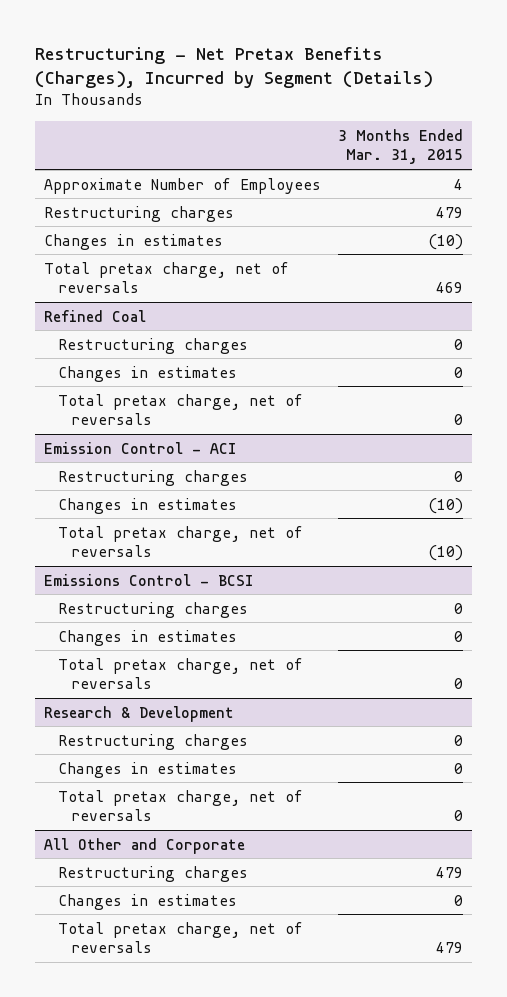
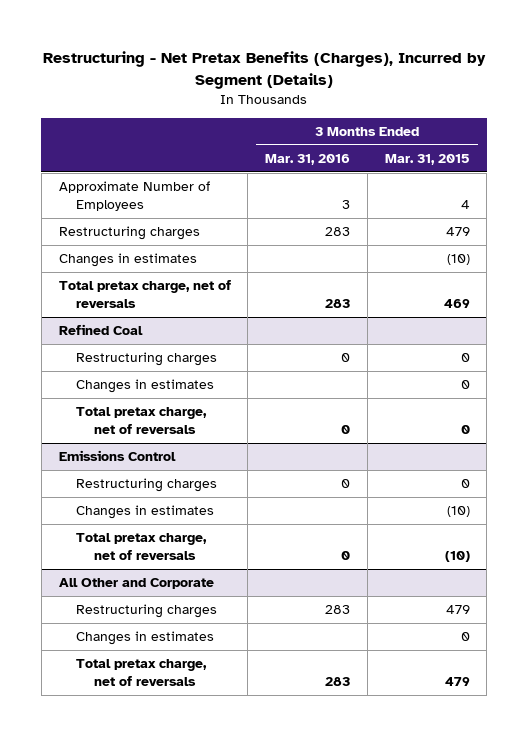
- | 3 Months Ended Mar. 31, 2015
+ | 3 Months Ended Mar. 31, 2016 | 3 Months Ended Mar. 31, 2015
- Emission Control - ACI
+ Emissions Control
- Emissions Control - BCSI
- Restructuring charges | 0
- Changes in estimates | 0
- Total pretax charge, net of reversals | 0
- Research & Development
- Restructuring charges | 0
- Changes in estimates | 0
- Total pretax charge, net of reversals | 0

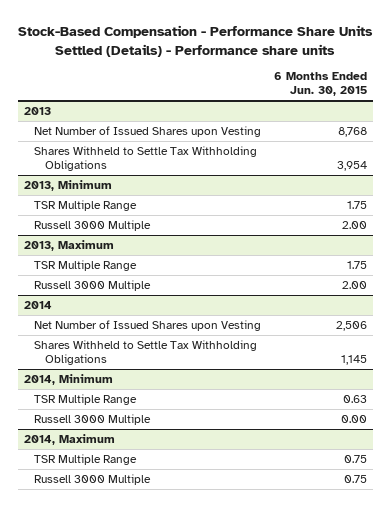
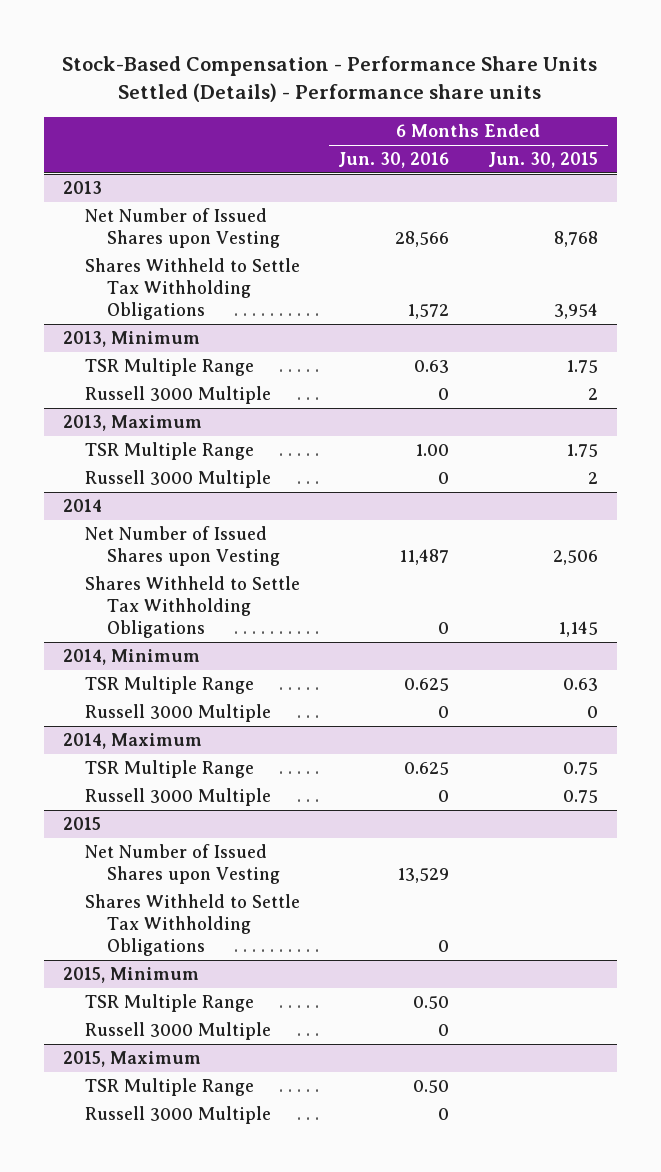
- | 6 Months Ended Jun. 30, 2015
+ | 6 Months Ended Jun. 30, 2016 | 6 Months Ended Jun. 30, 2015
@ 2013, Minimum
- Russell 3000 Multiple | 2.00
+ Russell 3000 Multiple | 0 | 2
@ 2013, Maximum
- Russell 3000 Multiple | 2.00
+ Russell 3000 Multiple | 0 | 2
@ 2014, Minimum
- Russell 3000 Multiple | 0.00
+ Russell 3000 Multiple | 0 | 0
+ 2015
+ Net Number of Issued Shares upon Vesting | 13,529 |
+ Shares Withheld to Settle Tax Withholding Obligations | 0 |
+ 2015, Minimum
+ TSR Multiple Range | 0.50 |
+ Russell 3000 Multiple | 0 |
+ 2015, Maximum
+ TSR Multiple Range | 0.50 |
+ Russell 3000 Multiple | 0 |

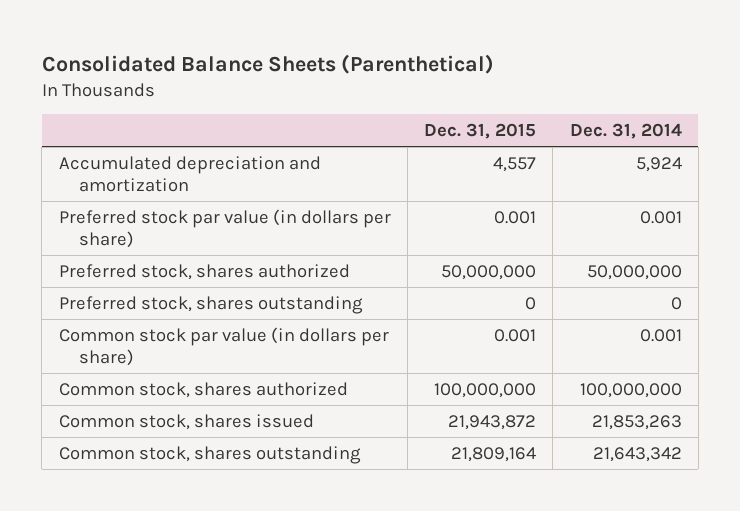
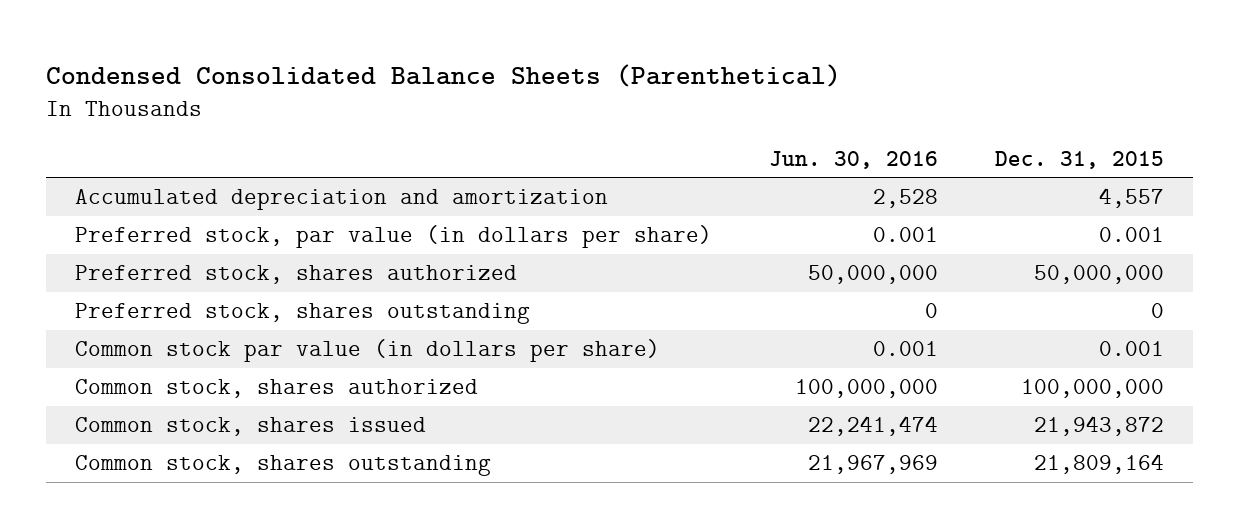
- Consolidated Balance Sheets (Parenthetical)
+ Condensed Consolidated Balance Sheets (Parenthetical)
- | Dec. 31, 2015 | Dec. 31, 2014
+ | Jun. 30, 2016 | Dec. 31, 2015
- Preferred stock par value (in dollars per share) | 0.001 | 0.001
+ Preferred stock, par value (in dollars per share) | 0.001 | 0.001

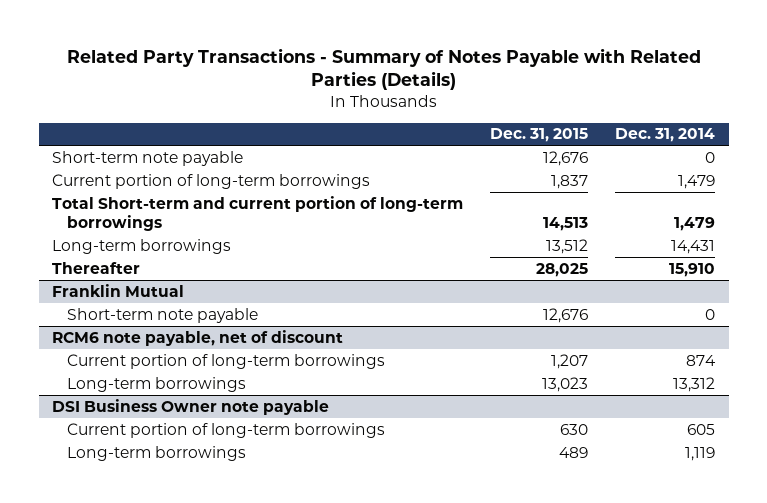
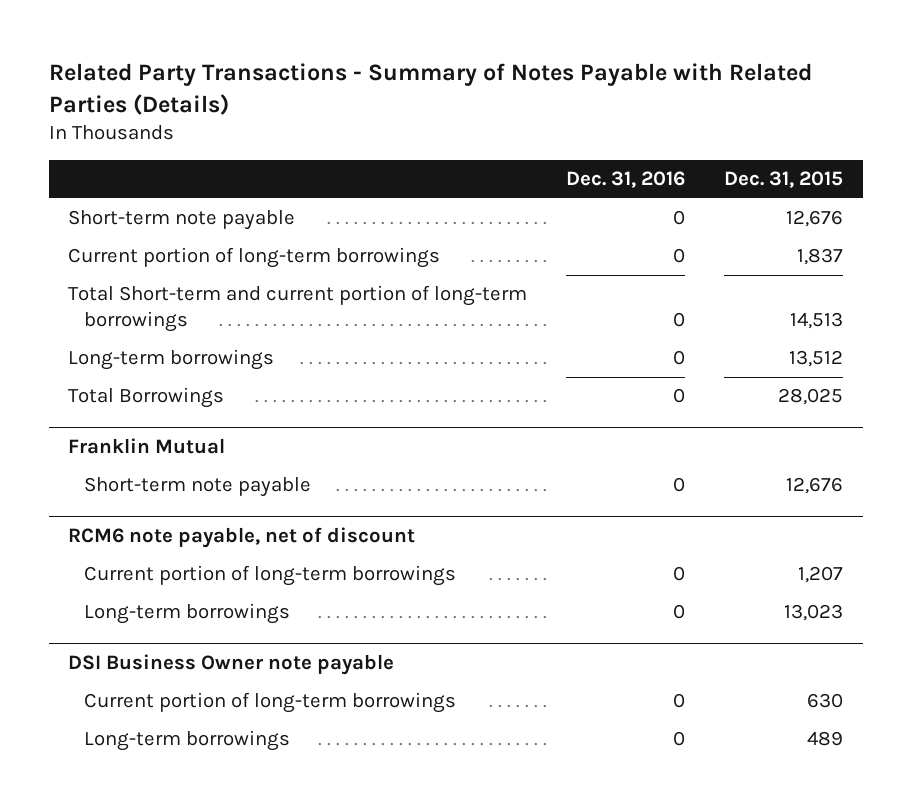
- | Dec. 31, 2015 | Dec. 31, 2014
+ | Dec. 31, 2016 | Dec. 31, 2015
- Thereafter | 28,025 | 15,910
+ Total Borrowings | 0 | 28,025

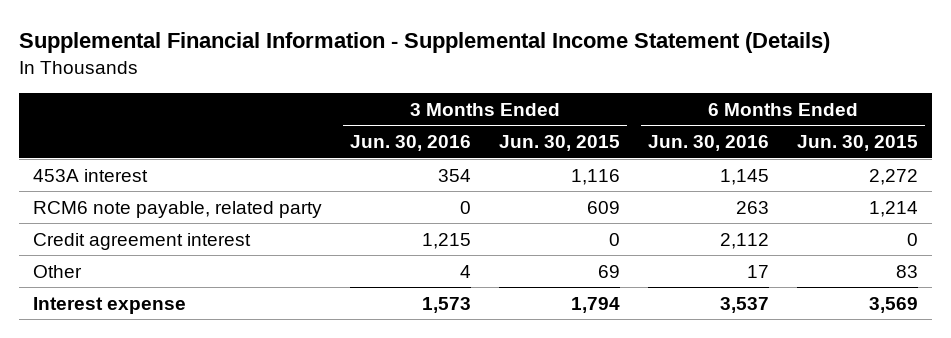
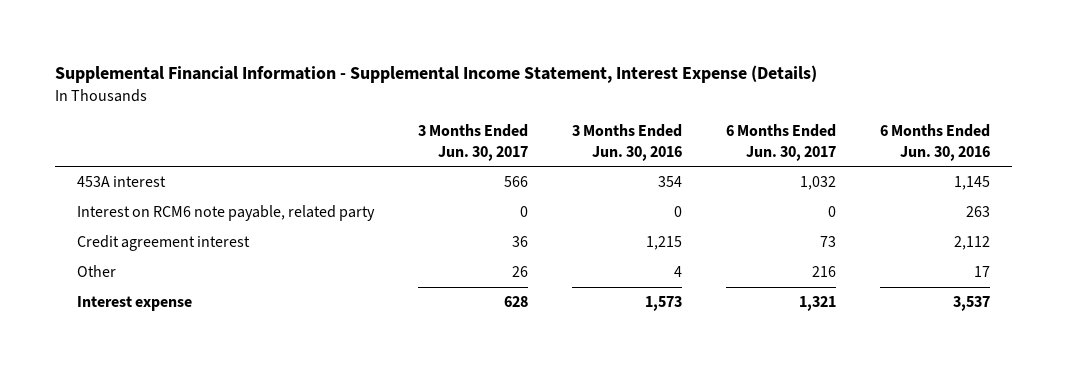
- Supplemental Financial Information - Supplemental Income Statement (Details)
+ Supplemental Financial Information - Supplemental Income Statement, Interest Expense (Details)
- | 3 Months Ended Jun. 30, 2016 | 3 Months Ended Jun. 30, 2015 | 6 Months Ended Jun. 30, 2016 | 6 Months Ended Jun. 30, 2015
+ | 3 Months Ended Jun. 30, 2017 | 3 Months Ended Jun. 30, 2016 | 6 Months Ended Jun. 30, 2017 | 6 Months Ended Jun. 30, 2016
- RCM6 note payable, related party | 0 | 609 | 263 | 1,214
+ Interest on RCM6 note payable, related party | 0 | 0 | 0 | 263

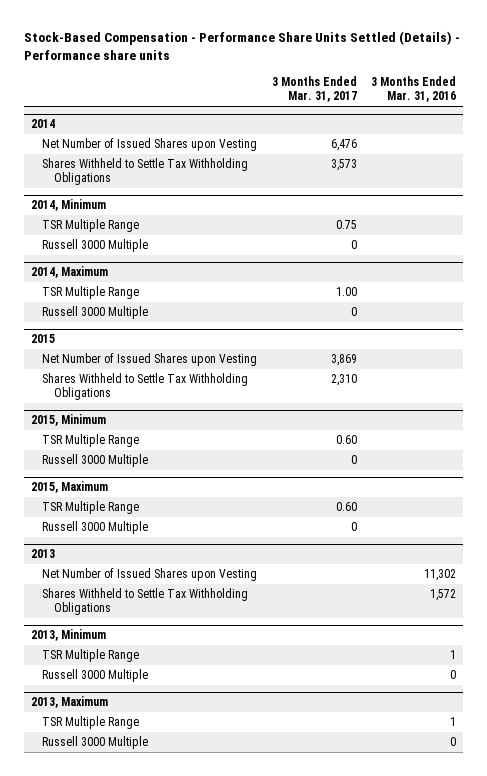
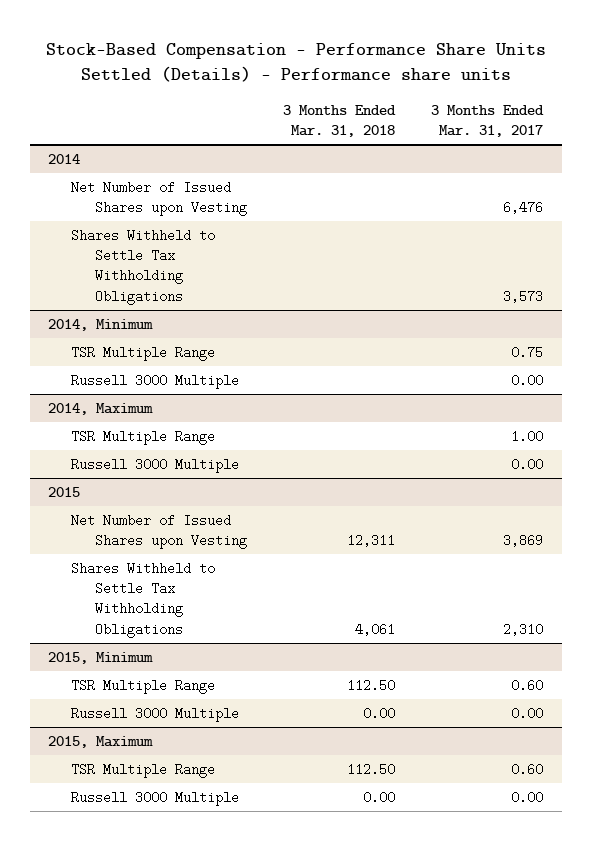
- | 3 Months Ended Mar. 31, 2017 | 3 Months Ended Mar. 31, 2016
+ | 3 Months Ended Mar. 31, 2018 | 3 Months Ended Mar. 31, 2017
@ 2014, Minimum
- Russell 3000 Multiple | 0 |
+ Russell 3000 Multiple | | 0.00
@ 2014, Maximum
- Russell 3000 Multiple | 0 |
+ Russell 3000 Multiple | | 0.00
@ 2015, Minimum
- Russell 3000 Multiple | 0 |
+ Russell 3000 Multiple | 0.00 | 0.00
@ 2015, Maximum
- Russell 3000 Multiple | 0 |
- 2013
- Net Number of Issued Shares upon Vesting | | 11,302
- Shares Withheld to Settle Tax Withholding Obligations | | 1,572
- 2013, Minimum
- TSR Multiple Range | | 1
- Russell 3000 Multiple | | 0
- 2013, Maximum
- TSR Multiple Range | | 1
- Russell 3000 Multiple | | 0
@ 2015, Maximum
+ Russell 3000 Multiple | 0.00 | 0.00

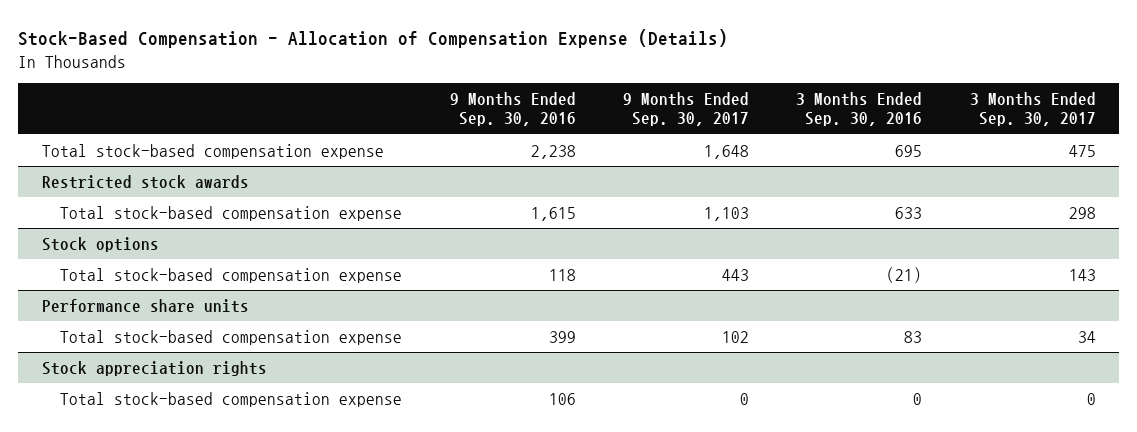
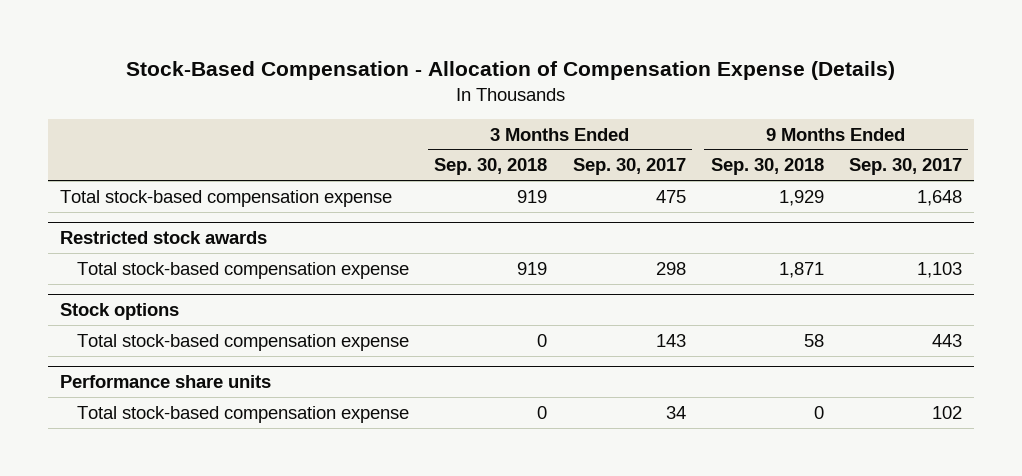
- | 9 Months Ended Sep. 30, 2016 | 9 Months Ended Sep. 30, 2017 | 3 Months Ended Sep. 30, 2016 | 3 Months Ended Sep. 30, 2017
+ | 3 Months Ended Sep. 30, 2018 | 3 Months Ended Sep. 30, 2017 | 9 Months Ended Sep. 30, 2018 | 9 Months Ended Sep. 30, 2017
- Stock appreciation rights
- Total stock-based compensation expense | 106 | 0 | 0 | 0

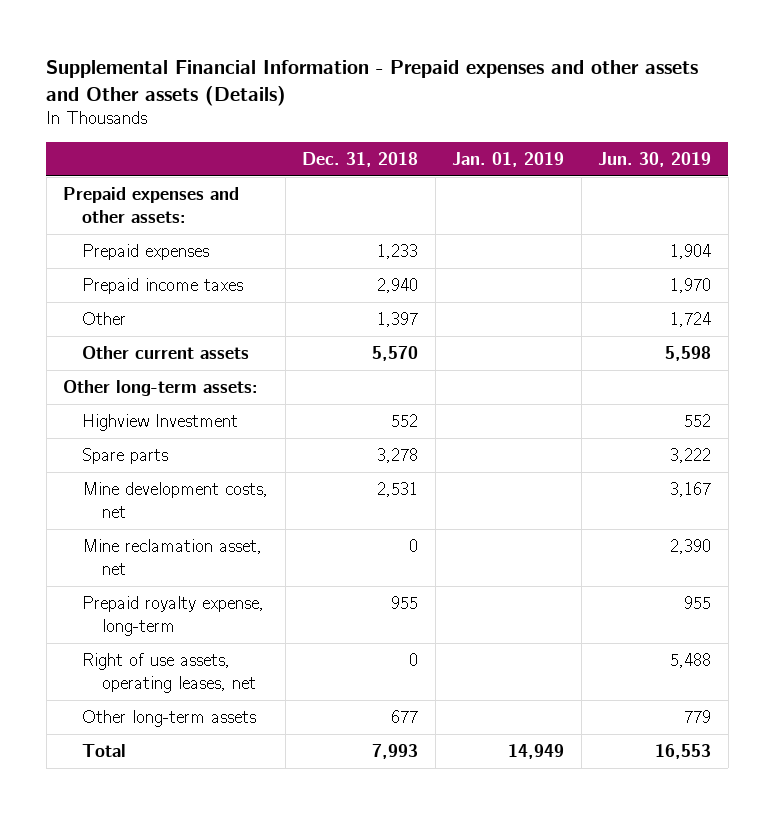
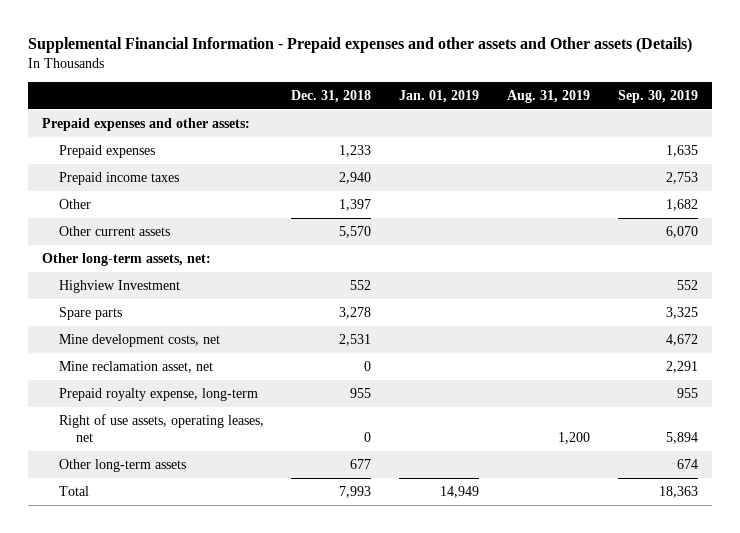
- | Dec. 31, 2018 | Jan. 01, 2019 | Jun. 30, 2019
+ | Dec. 31, 2018 | Jan. 01, 2019 | Aug. 31, 2019 | Sep. 30, 2019
- Other long-term assets:
+ Other long-term assets, net:

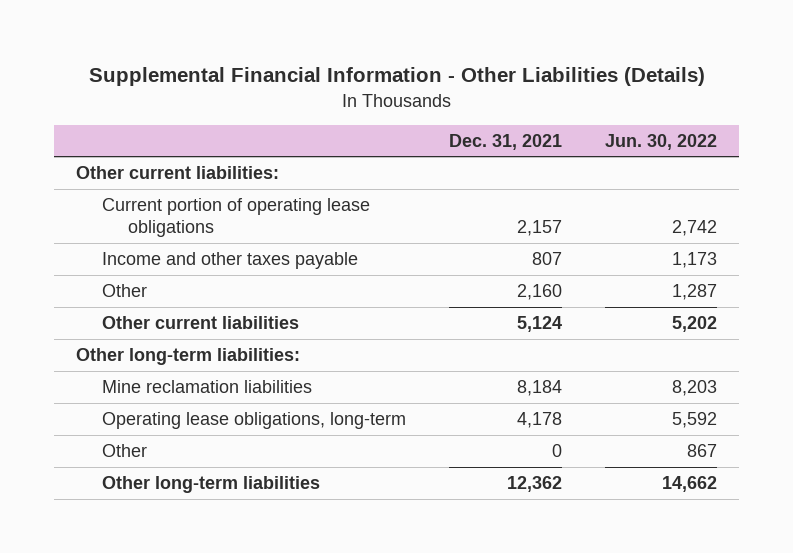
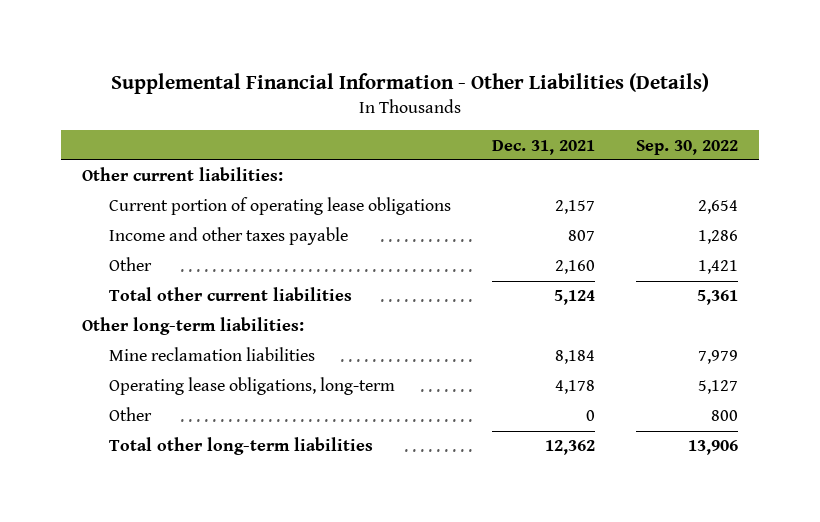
- | Dec. 31, 2021 | Jun. 30, 2022
+ | Dec. 31, 2021 | Sep. 30, 2022
- Other current liabilities | 5,124 | 5,202
+ Total other current liabilities | 5,124 | 5,361
- Other long-term liabilities | 12,362 | 14,662
+ Total other long-term liabilities | 12,362 | 13,906

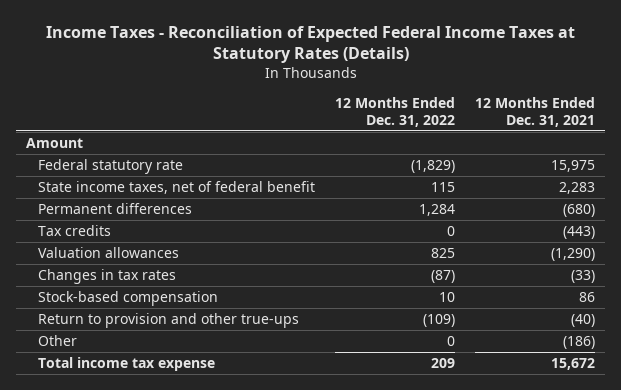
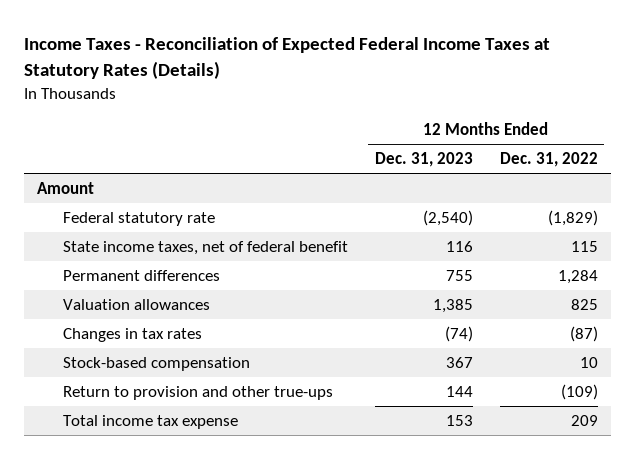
- | 12 Months Ended Dec. 31, 2022 | 12 Months Ended Dec. 31, 2021
+ | 12 Months Ended Dec. 31, 2023 | 12 Months Ended Dec. 31, 2022
- Tax credits | 0 | (443)
- Other | 0 | (186)

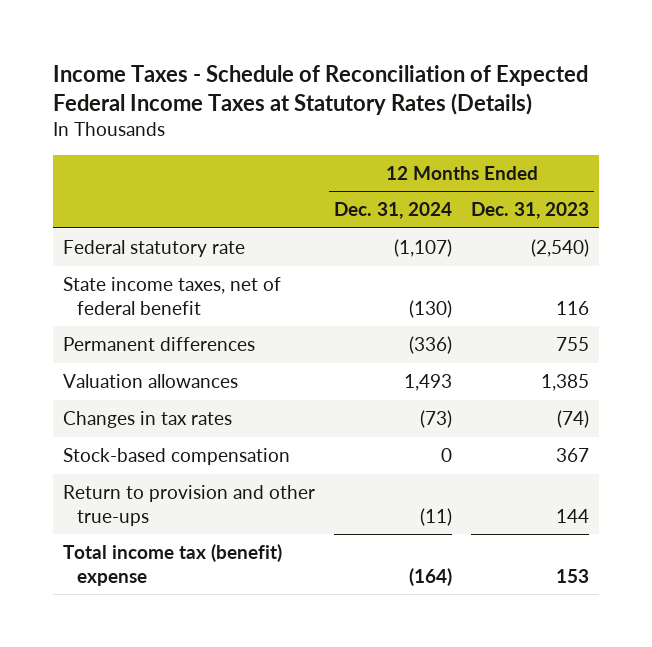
- Income Taxes - Reconciliation of Expected Federal Income Taxes at Statutory Rates (Details)
+ Income Taxes - Schedule of Reconciliation of Expected Federal Income Taxes at Statutory Rates (Details)
- | 12 Months Ended Dec. 31, 2023 | 12 Months Ended Dec. 31, 2022
+ | 12 Months Ended Dec. 31, 2024 | 12 Months Ended Dec. 31, 2023
- Amount
- Total income tax expense | 153 | 209
+ Total income tax (benefit) expense | (164) | 153

